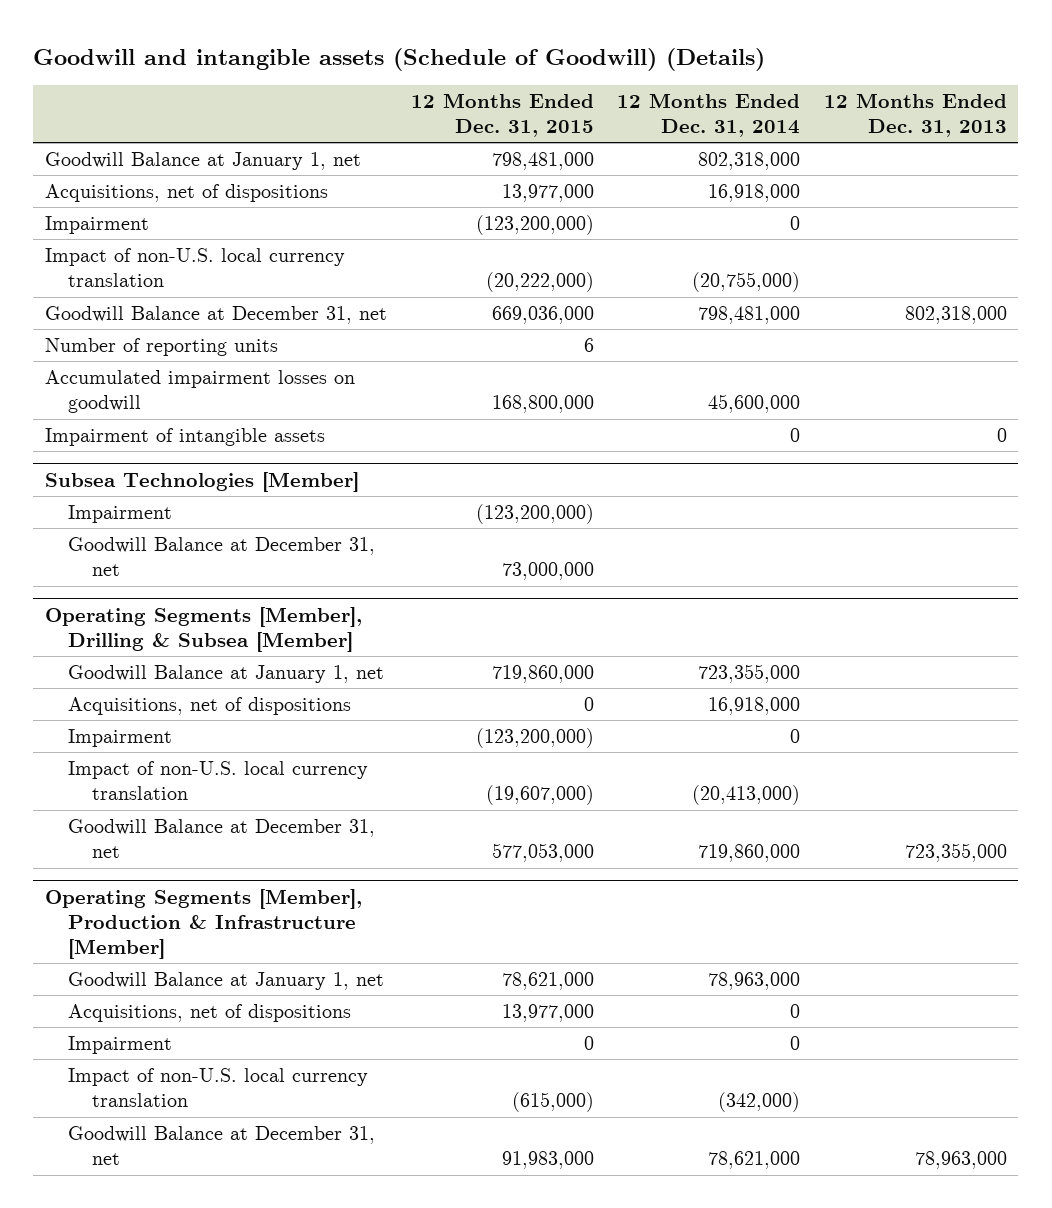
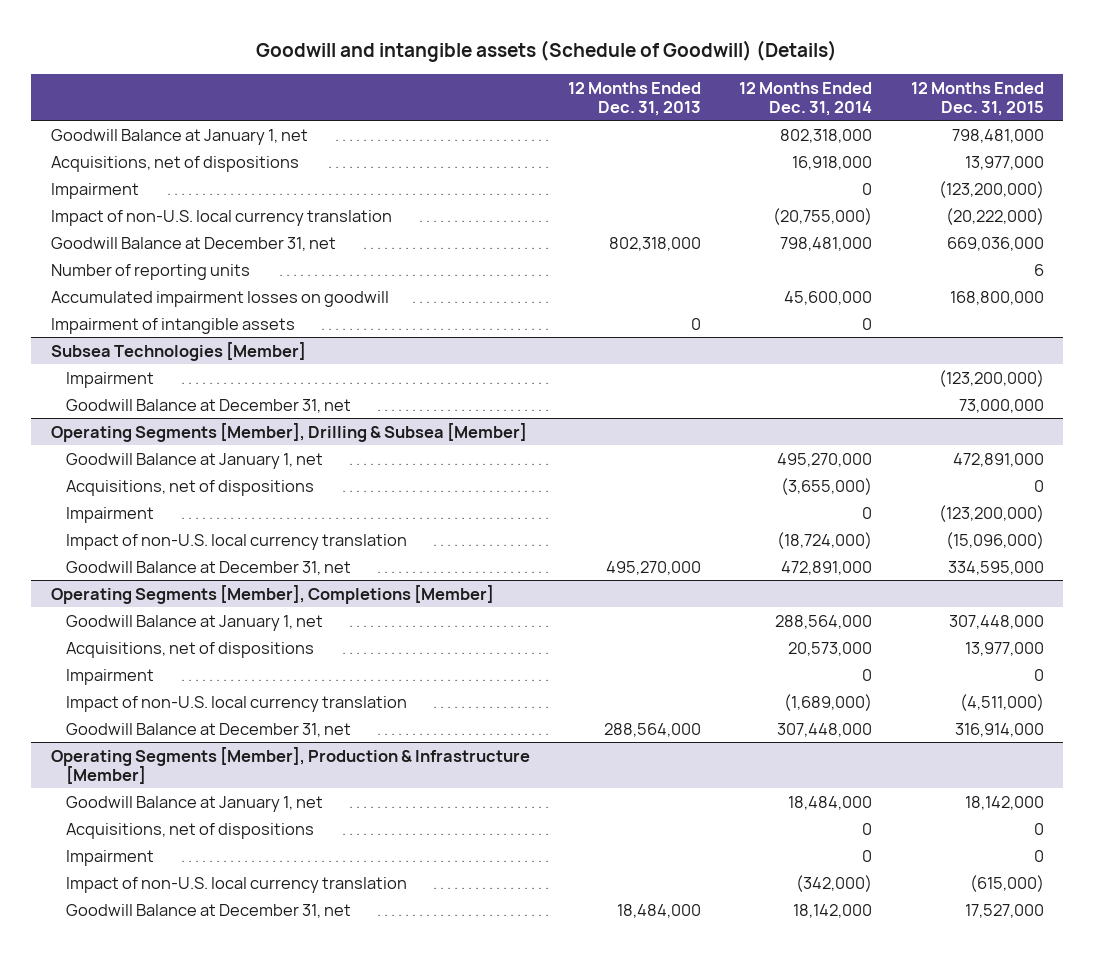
- | 12 Months Ended Dec. 31, 2015 | 12 Months Ended Dec. 31, 2014 | 12 Months Ended Dec. 31, 2013
+ | 12 Months Ended Dec. 31, 2013 | 12 Months Ended Dec. 31, 2014 | 12 Months Ended Dec. 31, 2015
@ Operating Segments [Member], Drilling & Subsea [Member]
- Goodwill Balance at January 1, net | 719,860,000 | 723,355,000 |
- Acquisitions, net of dispositions | 0 | 16,918,000 |
+ Goodwill Balance at January 1, net | | 495,270,000 | 472,891,000
+ Acquisitions, net of dispositions | | (3,655,000) | 0
- Impact of non-U.S. local currency translation | (19,607,000) | (20,413,000) |
- Goodwill Balance at December 31, net | 577,053,000 | 719,860,000 | 723,355,000
+ Impact of non-U.S. local currency translation | | (18,724,000) | (15,096,000)
+ Goodwill Balance at December 31, net | 495,270,000 | 472,891,000 | 334,595,000
+ Operating Segments [Member], Completions [Member]
+ Goodwill Balance at January 1, net | | 288,564,000 | 307,448,000
+ Acquisitions, net of dispositions | | 20,573,000 | 13,977,000
+ Impairment | | 0 | 0
+ Impact of non-U.S. local currency translation | | (1,689,000) | (4,511,000)
+ Goodwill Balance at December 31, net | 288,564,000 | 307,448,000 | 316,914,000
@ Operating Segments [Member], Production & Infrastructure [Member]
- Goodwill Balance at January 1, net | 78,621,000 | 78,963,000 |
- Acquisitions, net of dispositions | 13,977,000 | 0 |
+ Goodwill Balance at January 1, net | | 18,484,000 | 18,142,000
+ Acquisitions, net of dispositions | | 0 | 0
- Goodwill Balance at December 31, net | 91,983,000 | 78,621,000 | 78,963,000
+ Goodwill Balance at December 31, net | 18,484,000 | 18,142,000 | 17,527,000

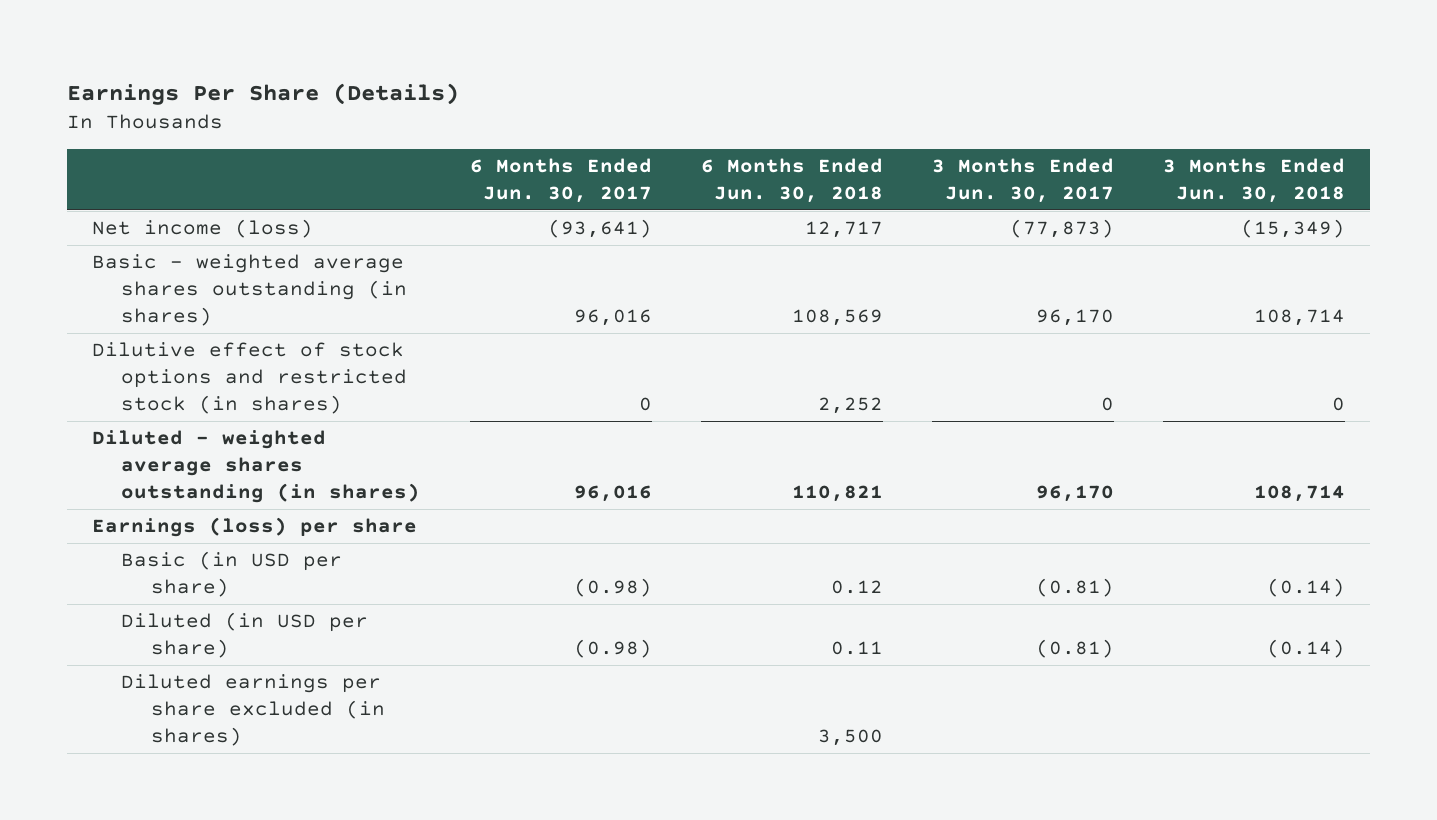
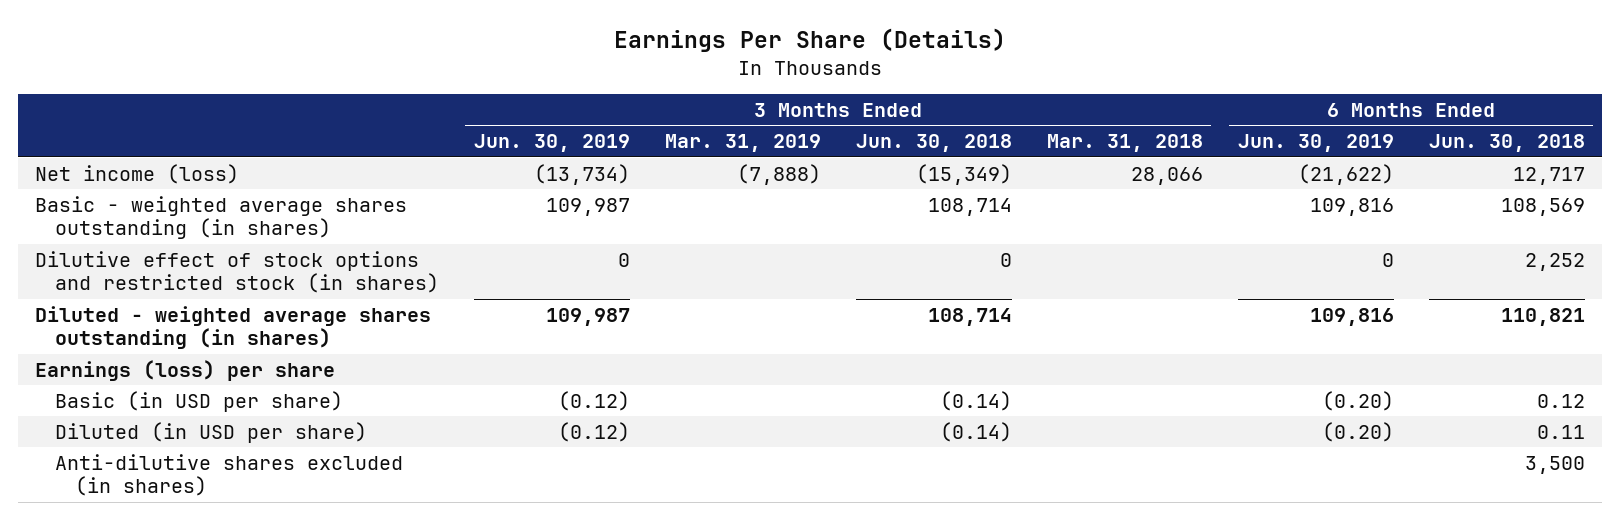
- | 6 Months Ended Jun. 30, 2017 | 6 Months Ended Jun. 30, 2018 | 3 Months Ended Jun. 30, 2017 | 3 Months Ended Jun. 30, 2018
+ | 3 Months Ended Jun. 30, 2019 | 3 Months Ended Mar. 31, 2019 | 3 Months Ended Jun. 30, 2018 | 3 Months Ended Mar. 31, 2018 | 6 Months Ended Jun. 30, 2019 | 6 Months Ended Jun. 30, 2018
- Diluted earnings per share excluded (in shares) | | 3,500 | |
+ Anti-dilutive shares excluded (in shares) | | | | | | 3,500

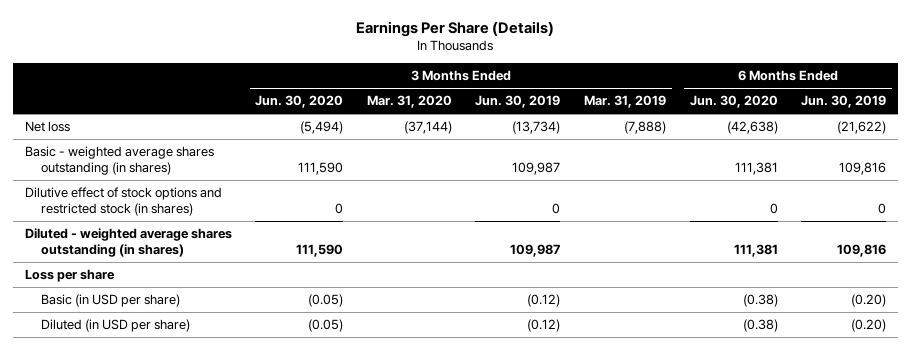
- | 3 Months Ended Jun. 30, 2019 | 3 Months Ended Mar. 31, 2019 | 3 Months Ended Jun. 30, 2018 | 3 Months Ended Mar. 31, 2018 | 6 Months Ended Jun. 30, 2019 | 6 Months Ended Jun. 30, 2018
+ | 3 Months Ended Jun. 30, 2020 | 3 Months Ended Mar. 31, 2020 | 3 Months Ended Jun. 30, 2019 | 3 Months Ended Mar. 31, 2019 | 6 Months Ended Jun. 30, 2020 | 6 Months Ended Jun. 30, 2019
- Net income (loss) | (13,734) | (7,888) | (15,349) | 28,066 | (21,622) | 12,717
+ Net loss | (5,494) | (37,144) | (13,734) | (7,888) | (42,638) | (21,622)
- Earnings (loss) per share
+ Loss per share
- Anti-dilutive shares excluded (in shares) | | | | | | 3,500

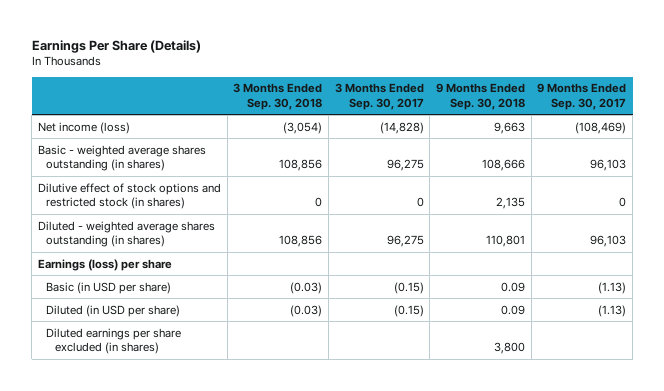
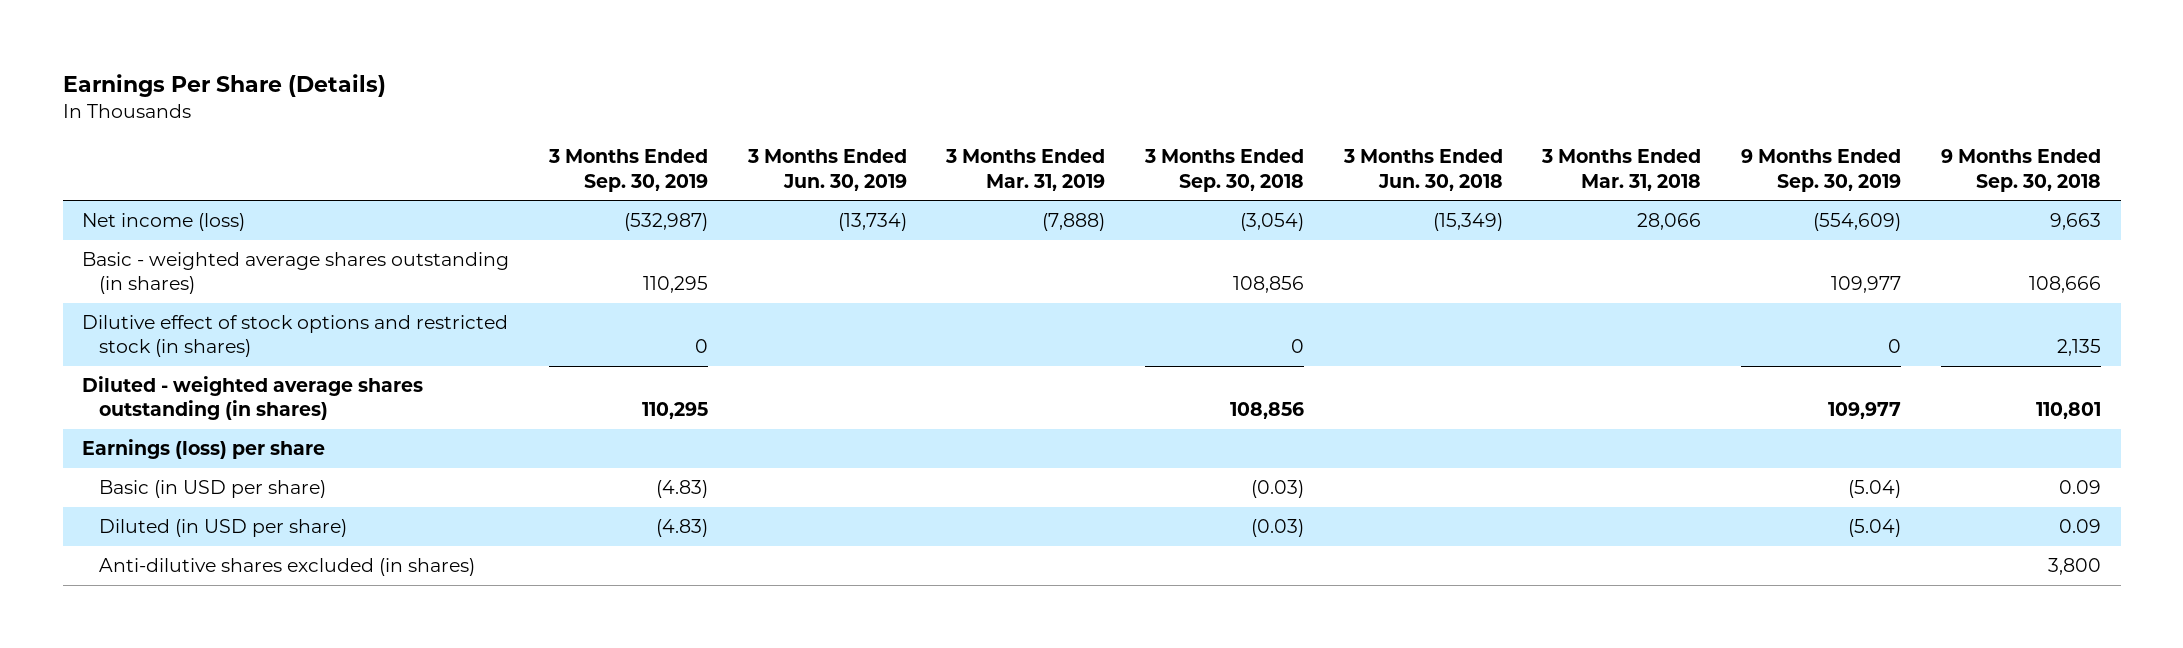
- | 3 Months Ended Sep. 30, 2018 | 3 Months Ended Sep. 30, 2017 | 9 Months Ended Sep. 30, 2018 | 9 Months Ended Sep. 30, 2017
+ | 3 Months Ended Sep. 30, 2019 | 3 Months Ended Jun. 30, 2019 | 3 Months Ended Mar. 31, 2019 | 3 Months Ended Sep. 30, 2018 | 3 Months Ended Jun. 30, 2018 | 3 Months Ended Mar. 31, 2018 | 9 Months Ended Sep. 30, 2019 | 9 Months Ended Sep. 30, 2018
- Diluted earnings per share excluded (in shares) | | | 3,800 |
+ Anti-dilutive shares excluded (in shares) | | | | | | | | 3,800

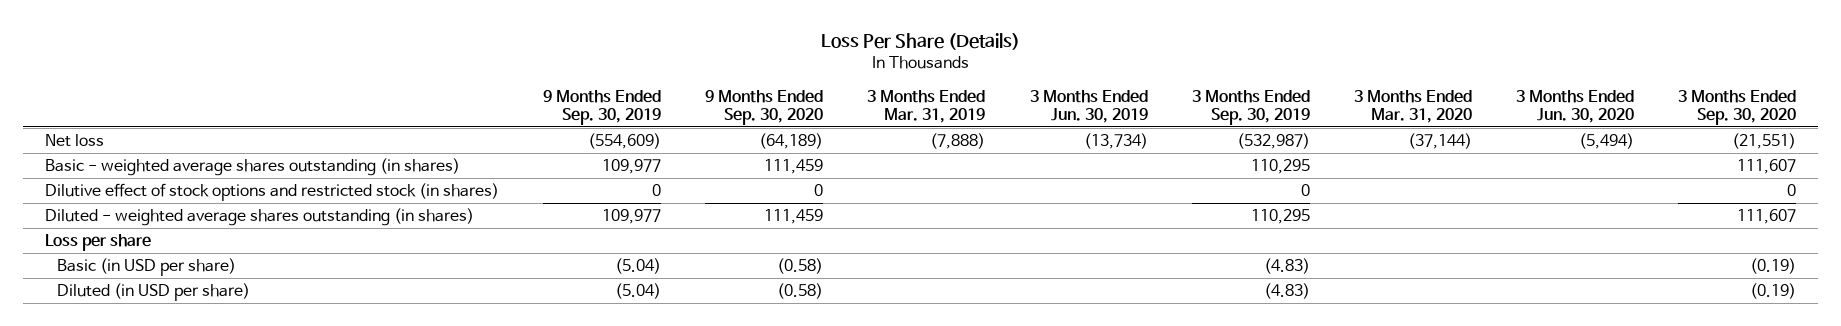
- Earnings Per Share (Details)
+ Loss Per Share (Details)
- | 3 Months Ended Sep. 30, 2019 | 3 Months Ended Jun. 30, 2019 | 3 Months Ended Mar. 31, 2019 | 3 Months Ended Sep. 30, 2018 | 3 Months Ended Jun. 30, 2018 | 3 Months Ended Mar. 31, 2018 | 9 Months Ended Sep. 30, 2019 | 9 Months Ended Sep. 30, 2018
+ | 9 Months Ended Sep. 30, 2019 | 9 Months Ended Sep. 30, 2020 | 3 Months Ended Mar. 31, 2019 | 3 Months Ended Jun. 30, 2019 | 3 Months Ended Sep. 30, 2019 | 3 Months Ended Mar. 31, 2020 | 3 Months Ended Jun. 30, 2020 | 3 Months Ended Sep. 30, 2020
- Net income (loss) | (532,987) | (13,734) | (7,888) | (3,054) | (15,349) | 28,066 | (554,609) | 9,663
+ Net loss | (554,609) | (64,189) | (7,888) | (13,734) | (532,987) | (37,144) | (5,494) | (21,551)
- Earnings (loss) per share
+ Loss per share
- Anti-dilutive shares excluded (in shares) | | | | | | | | 3,800

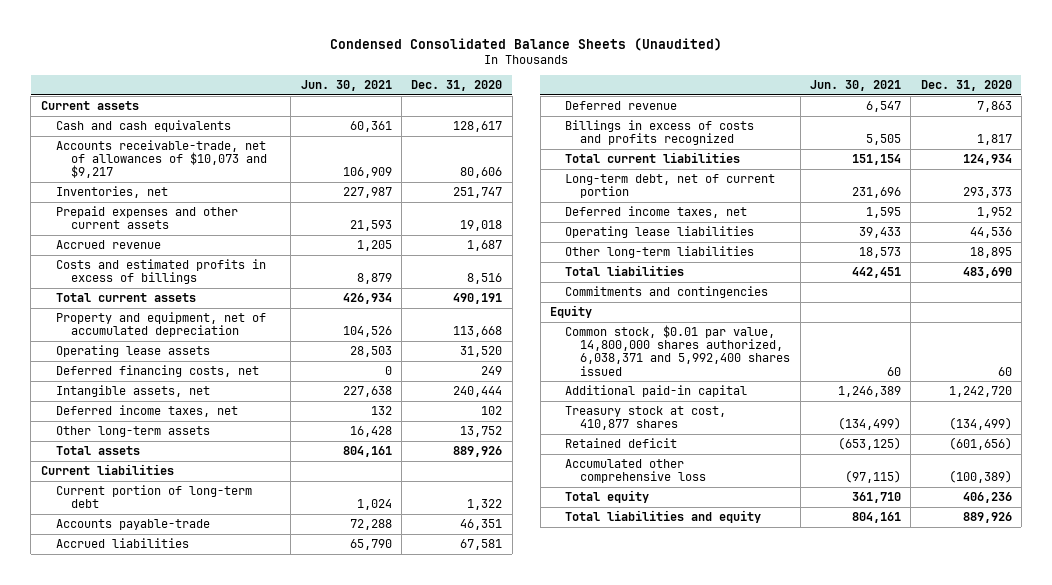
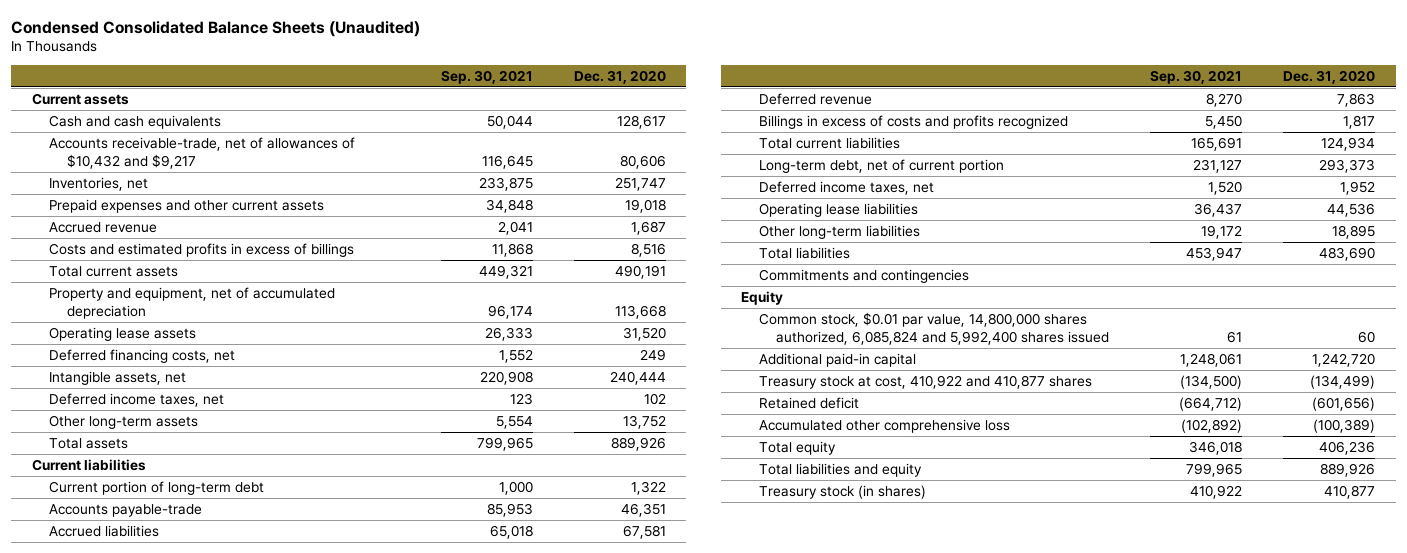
- | Jun. 30, 2021 | Dec. 31, 2020
+ | Sep. 30, 2021 | Dec. 31, 2020
- Accounts receivable-trade, net of allowances of $10,073 and $9,217 | 106,909 | 80,606
+ Accounts receivable-trade, net of allowances of $10,432 and $9,217 | 116,645 | 80,606
- Common stock, $0.01 par value, 14,800,000 shares authorized, 6,038,371 and 5,992,400 shares issued | 60 | 60
+ Common stock, $0.01 par value, 14,800,000 shares authorized, 6,085,824 and 5,992,400 shares issued | 61 | 60
- Treasury stock at cost, 410,877 shares | (134,499) | (134,499)
+ Treasury stock at cost, 410,922 and 410,877 shares | (134,500) | (134,499)
+ Treasury stock (in shares) | 410,922 | 410,877

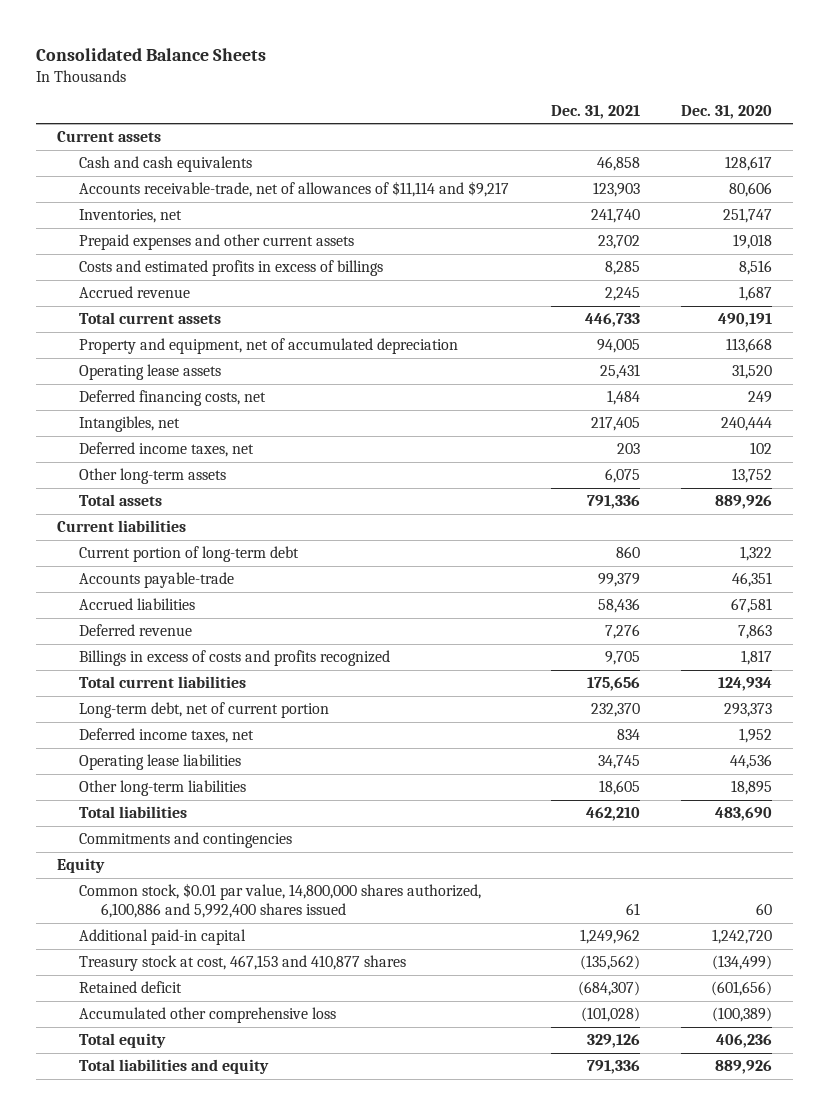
- Condensed Consolidated Balance Sheets (Unaudited)
+ Consolidated Balance Sheets
- | Sep. 30, 2021 | Dec. 31, 2020
+ | Dec. 31, 2021 | Dec. 31, 2020
- Accounts receivable-trade, net of allowances of $10,432 and $9,217 | 116,645 | 80,606
+ Accounts receivable-trade, net of allowances of $11,114 and $9,217 | 123,903 | 80,606
moved down: Accrued revenue | 2,245 | 1,687
- Intangible assets, net | 220,908 | 240,444
+ Intangibles, net | 217,405 | 240,444
- Common stock, $0.01 par value, 14,800,000 shares authorized, 6,085,824 and 5,992,400 shares issued | 61 | 60
+ Common stock, $0.01 par value, 14,800,000 shares authorized, 6,100,886 and 5,992,400 shares issued | 61 | 60
- Treasury stock at cost, 410,922 and 410,877 shares | (134,500) | (134,499)
+ Treasury stock at cost, 467,153 and 410,877 shares | (135,562) | (134,499)
- Treasury stock (in shares) | 410,922 | 410,877

